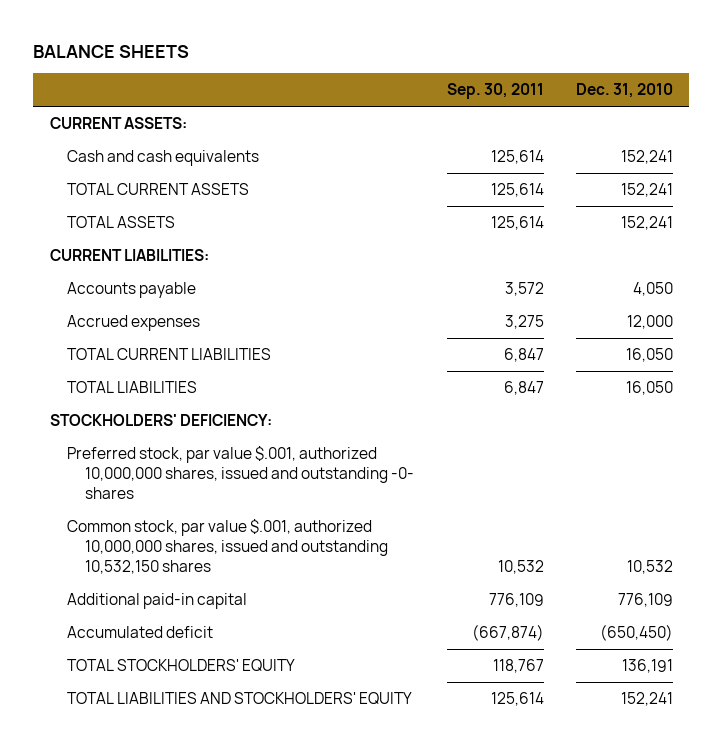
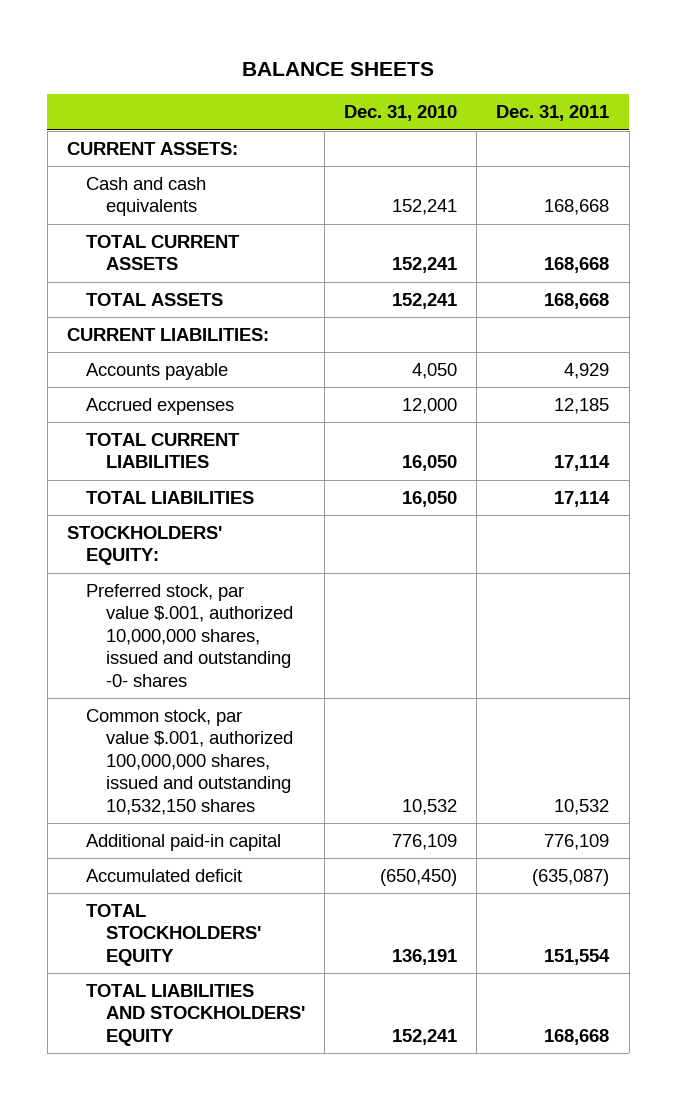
- | Sep. 30, 2011 | Dec. 31, 2010
+ | Dec. 31, 2010 | Dec. 31, 2011
- STOCKHOLDERS' DEFICIENCY:
+ STOCKHOLDERS' EQUITY:
- Common stock, par value $.001, authorized 10,000,000 shares, issued and outstanding 10,532,150 shares | 10,532 | 10,532
+ Common stock, par value $.001, authorized 100,000,000 shares, issued and outstanding 10,532,150 shares | 10,532 | 10,532

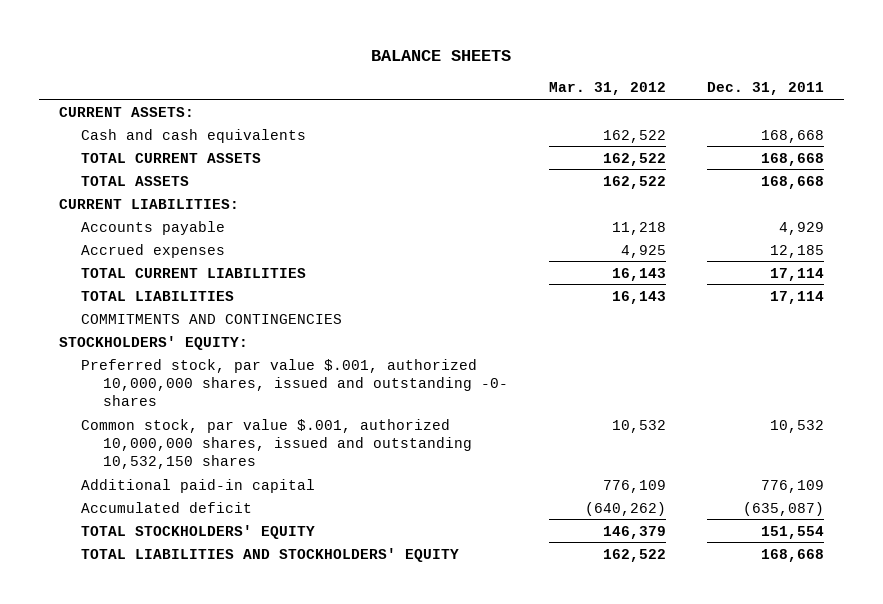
- | Dec. 31, 2010 | Dec. 31, 2011
+ | Mar. 31, 2012 | Dec. 31, 2011
+ COMMITMENTS AND CONTINGENCIES
- Common stock, par value $.001, authorized 100,000,000 shares, issued and outstanding 10,532,150 shares | 10,532 | 10,532
+ Common stock, par value $.001, authorized 10,000,000 shares, issued and outstanding 10,532,150 shares | 10,532 | 10,532

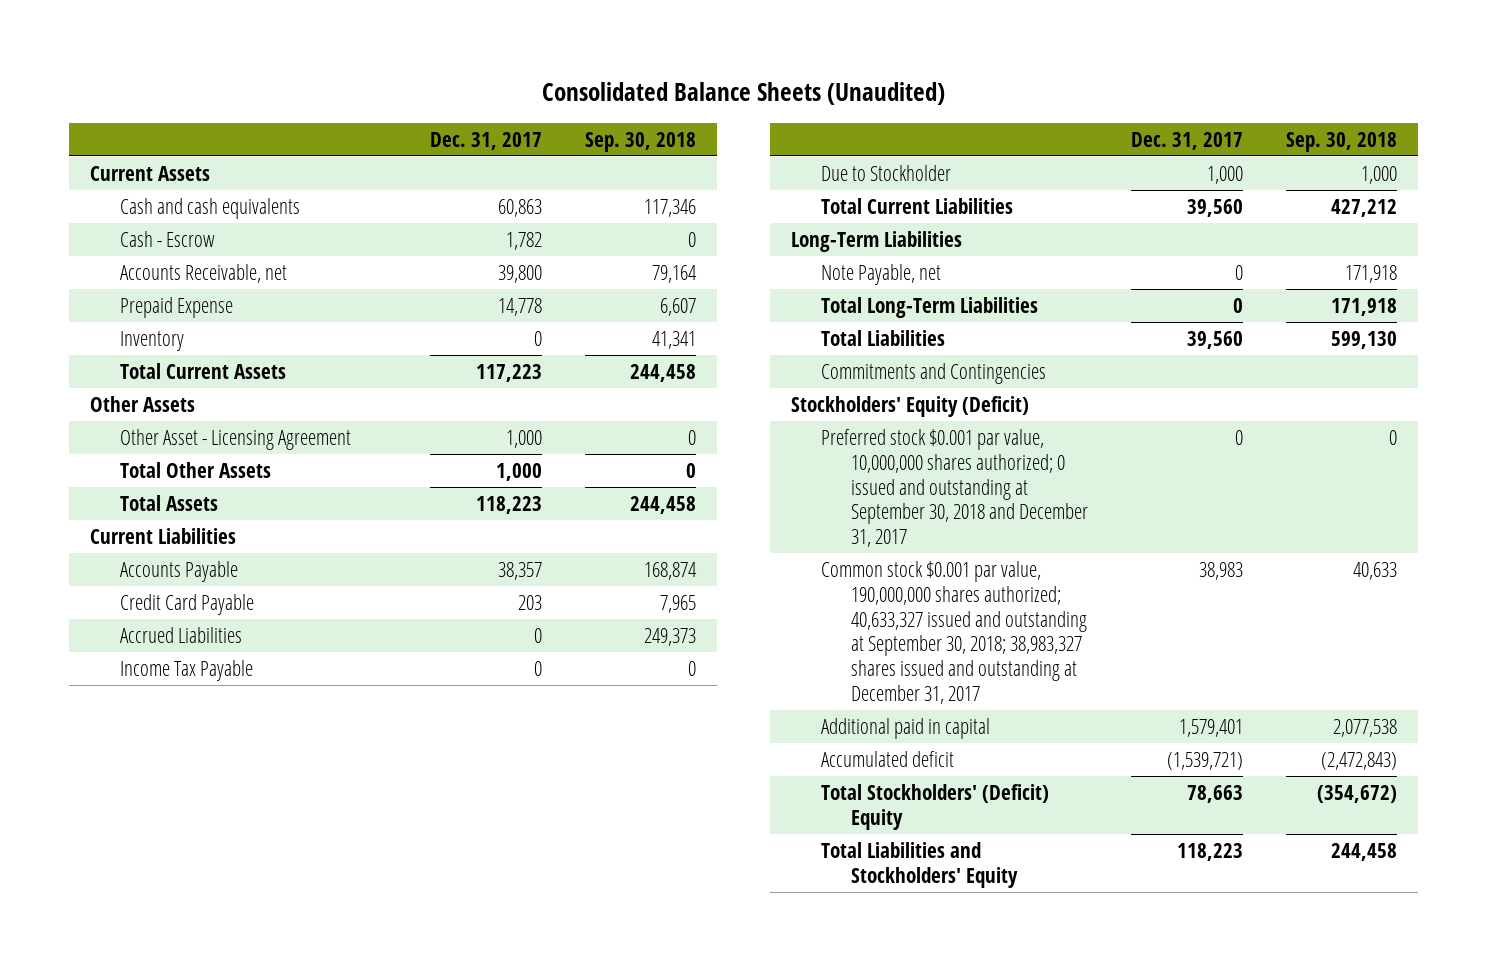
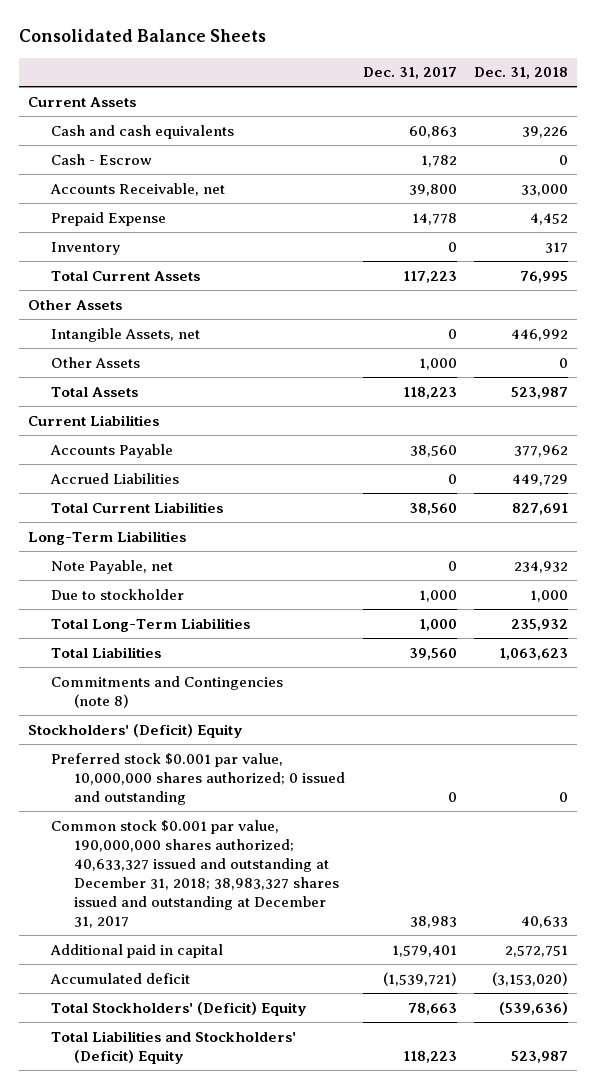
- Consolidated Balance Sheets (Unaudited)
+ Consolidated Balance Sheets
- | Dec. 31, 2017 | Sep. 30, 2018
+ | Dec. 31, 2017 | Dec. 31, 2018
- Other Asset - Licensing Agreement | 1,000 | 0
- Total Other Assets | 1,000 | 0
+ Intangible Assets, net | 0 | 446,992
+ Other Assets | 1,000 | 0
- Accounts Payable | 38,357 | 168,874
- Credit Card Payable | 203 | 7,965
+ Accounts Payable | 38,560 | 377,962
- Income Tax Payable | 0 | 0
- Due to Stockholder | 1,000 | 1,000
- Total Current Liabilities | 39,560 | 427,212
+ Total Current Liabilities | 38,560 | 827,691
- Total Long-Term Liabilities | 0 | 171,918
+ Due to stockholder | 1,000 | 1,000
+ Total Long-Term Liabilities | 1,000 | 235,932
- Commitments and Contingencies
- Stockholders' Equity (Deficit)
- Preferred stock $0.001 par value, 10,000,000 shares authorized; 0 issued and outstanding at September 30, 2018 and December 31, 2017 | 0 | 0
- Common stock $0.001 par value, 190,000,000 shares authorized; 40,633,327 issued and outstanding at September 30, 2018; 38,983,327 shares issued and outstanding at December 31, 2017 | 38,983 | 40,633
+ Commitments and Contingencies (note 8)
+ Stockholders' (Deficit) Equity
+ Preferred stock $0.001 par value, 10,000,000 shares authorized; 0 issued and outstanding | 0 | 0
+ Common stock $0.001 par value, 190,000,000 shares authorized; 40,633,327 issued and outstanding at December 31, 2018; 38,983,327 shares issued and outstanding at December 31, 2017 | 38,983 | 40,633
- Total Liabilities and Stockholders' Equity | 118,223 | 244,458
+ Total Liabilities and Stockholders' (Deficit) Equity | 118,223 | 523,987

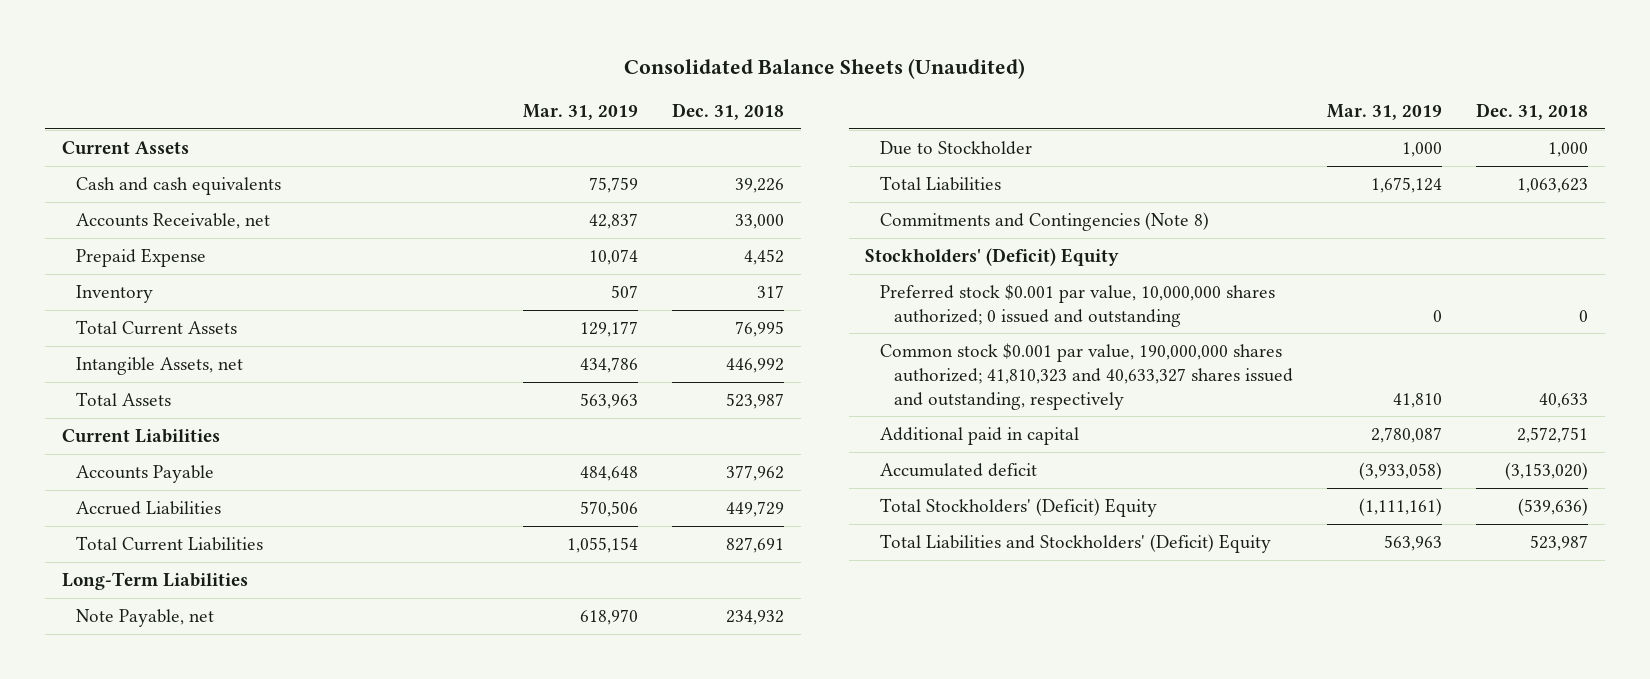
- Consolidated Balance Sheets
+ Consolidated Balance Sheets (Unaudited)
- | Dec. 31, 2017 | Dec. 31, 2018
+ | Mar. 31, 2019 | Dec. 31, 2018
- Cash - Escrow | 1,782 | 0
- Other Assets
- Other Assets | 1,000 | 0
- Due to stockholder | 1,000 | 1,000
- Total Long-Term Liabilities | 1,000 | 235,932
+ Due to Stockholder | 1,000 | 1,000
- Commitments and Contingencies (note 8)
+ Commitments and Contingencies (Note 8)
- Common stock $0.001 par value, 190,000,000 shares authorized; 40,633,327 issued and outstanding at December 31, 2018; 38,983,327 shares issued and outstanding at December 31, 2017 | 38,983 | 40,633
+ Common stock $0.001 par value, 190,000,000 shares authorized; 41,810,323 and 40,633,327 shares issued and outstanding, respectively | 41,810 | 40,633

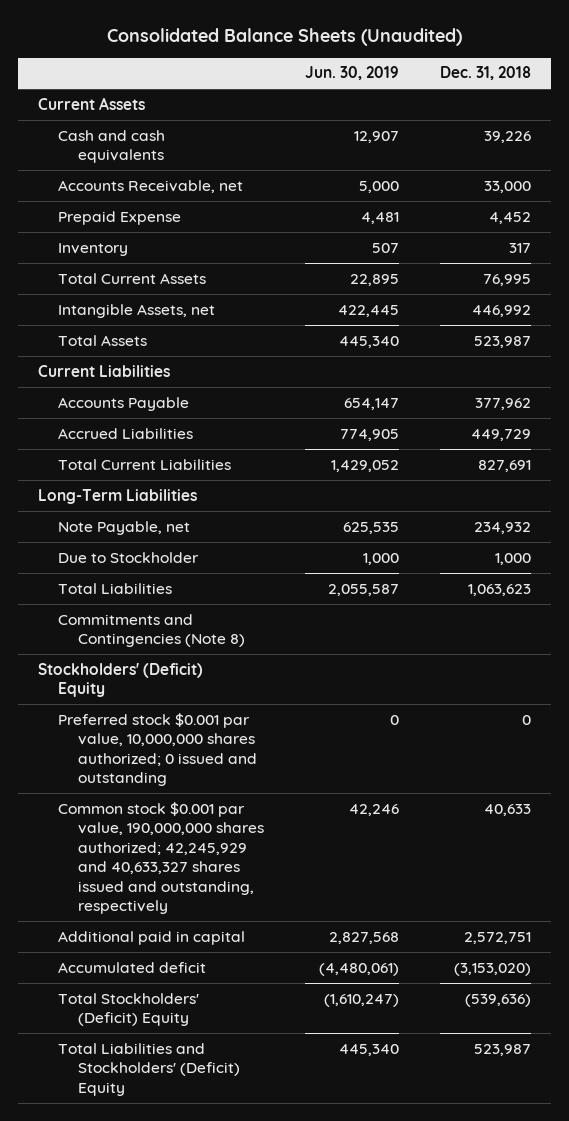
- | Mar. 31, 2019 | Dec. 31, 2018
+ | Jun. 30, 2019 | Dec. 31, 2018
- Common stock $0.001 par value, 190,000,000 shares authorized; 41,810,323 and 40,633,327 shares issued and outstanding, respectively | 41,810 | 40,633
+ Common stock $0.001 par value, 190,000,000 shares authorized; 42,245,929 and 40,633,327 shares issued and outstanding, respectively | 42,246 | 40,633

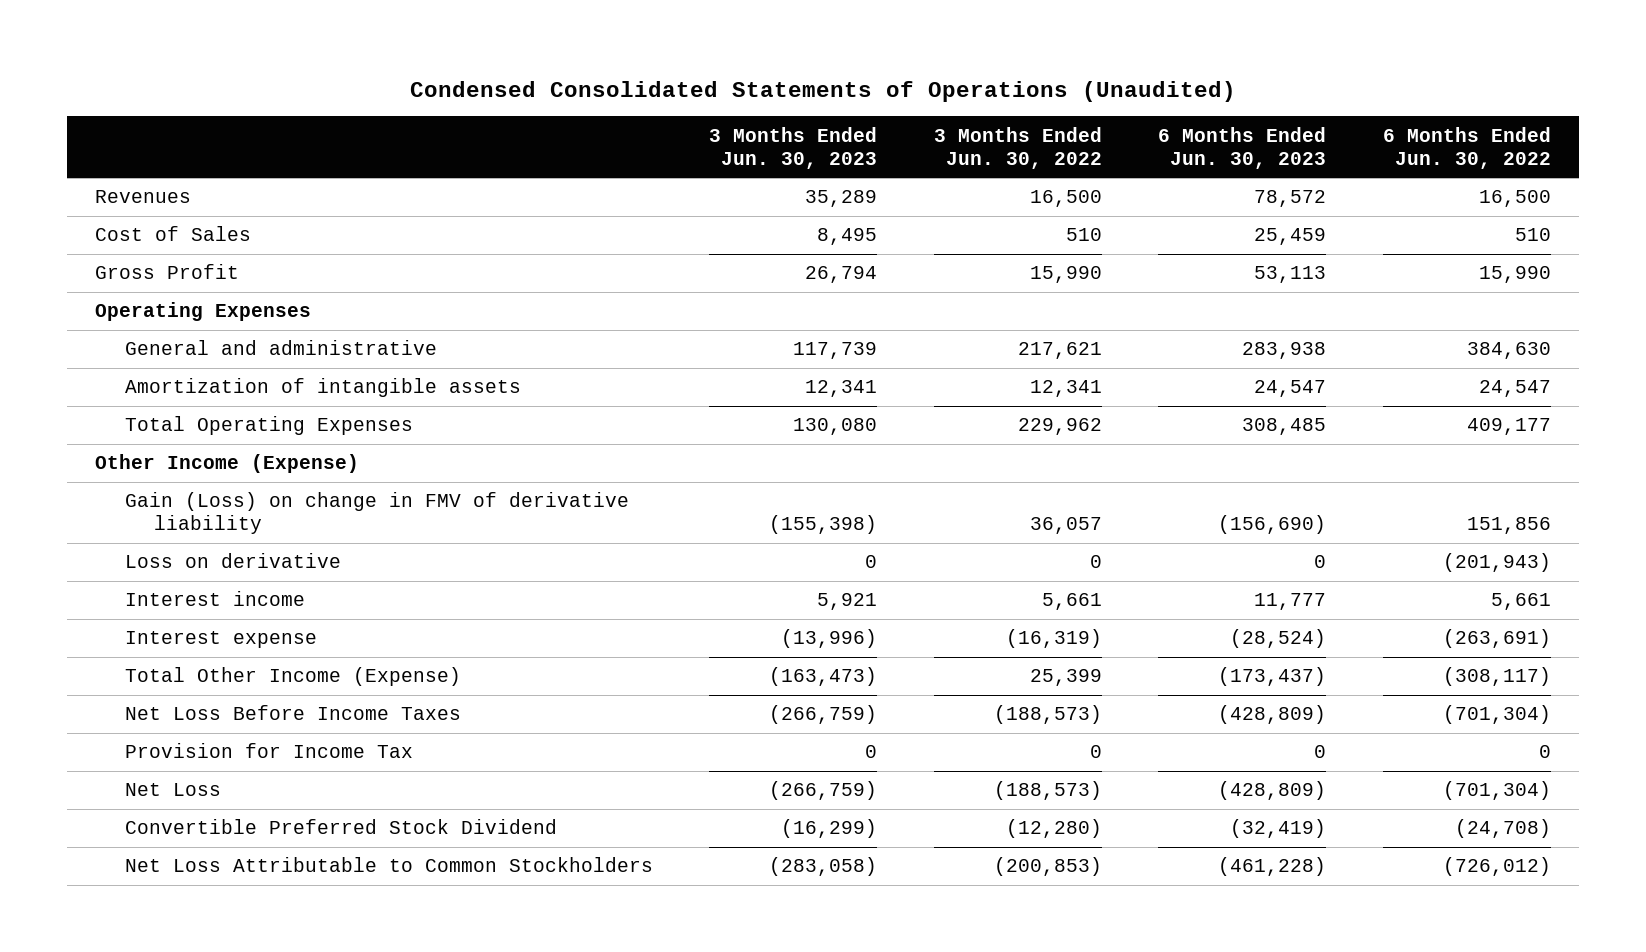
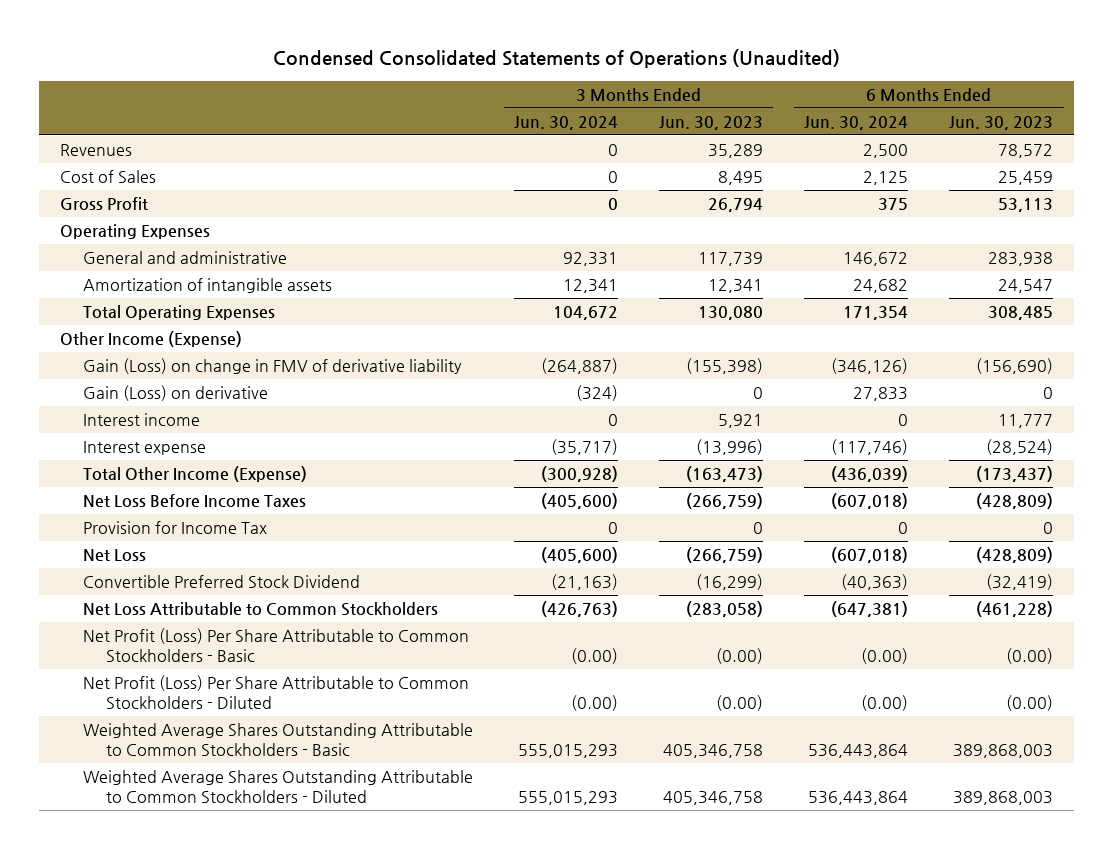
- | 3 Months Ended Jun. 30, 2023 | 3 Months Ended Jun. 30, 2022 | 6 Months Ended Jun. 30, 2023 | 6 Months Ended Jun. 30, 2022
+ | 3 Months Ended Jun. 30, 2024 | 3 Months Ended Jun. 30, 2023 | 6 Months Ended Jun. 30, 2024 | 6 Months Ended Jun. 30, 2023
- Loss on derivative | 0 | 0 | 0 | (201,943)
+ Gain (Loss) on derivative | (324) | 0 | 27,833 | 0
+ Net Profit (Loss) Per Share Attributable to Common Stockholders - Basic | (0.00) | (0.00) | (0.00) | (0.00)
+ Net Profit (Loss) Per Share Attributable to Common Stockholders - Diluted | (0.00) | (0.00) | (0.00) | (0.00)
+ Weighted Average Shares Outstanding Attributable to Common Stockholders - Basic | 555,015,293 | 405,346,758 | 536,443,864 | 389,868,003
+ Weighted Average Shares Outstanding Attributable to Common Stockholders - Diluted | 555,015,293 | 405,346,758 | 536,443,864 | 389,868,003

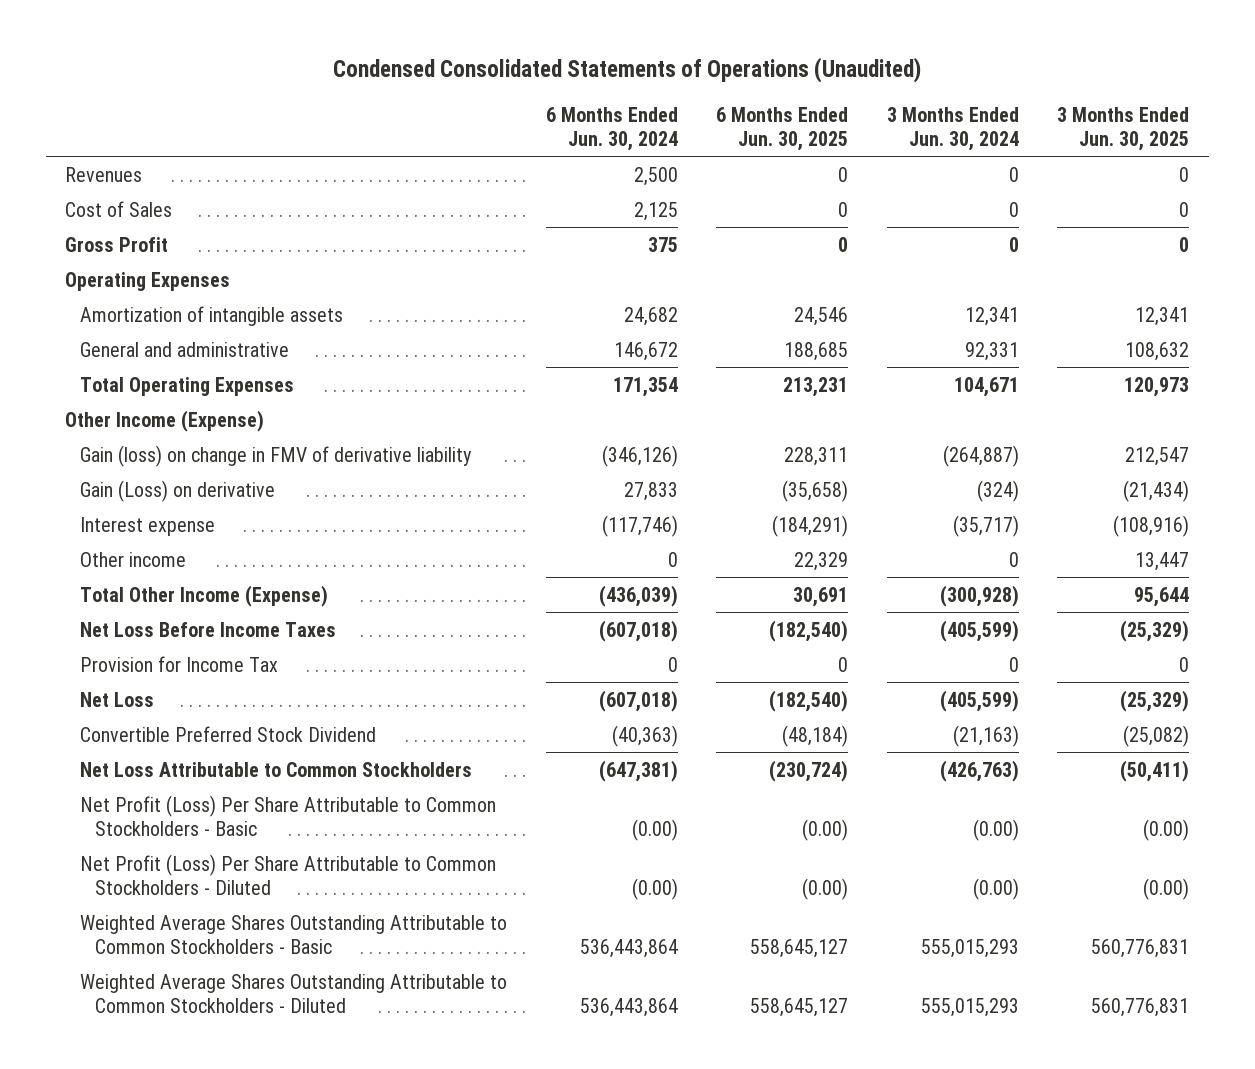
- | 3 Months Ended Jun. 30, 2024 | 3 Months Ended Jun. 30, 2023 | 6 Months Ended Jun. 30, 2024 | 6 Months Ended Jun. 30, 2023
+ | 6 Months Ended Jun. 30, 2024 | 6 Months Ended Jun. 30, 2025 | 3 Months Ended Jun. 30, 2024 | 3 Months Ended Jun. 30, 2025
- Total Operating Expenses | 104,672 | 130,080 | 171,354 | 308,485
moved down: General and administrative | 146,672 | 188,685 | 92,331 | 108,632
+ Total Operating Expenses | 171,354 | 213,231 | 104,671 | 120,973
- Gain (Loss) on change in FMV of derivative liability | (264,887) | (155,398) | (346,126) | (156,690)
+ Gain (loss) on change in FMV of derivative liability | (346,126) | 228,311 | (264,887) | 212,547
- Interest income | 0 | 5,921 | 0 | 11,777
+ Other income | 0 | 22,329 | 0 | 13,447
- Net Loss Before Income Taxes | (405,600) | (266,759) | (607,018) | (428,809)
+ Net Loss Before Income Taxes | (607,018) | (182,540) | (405,599) | (25,329)
- Net Loss | (405,600) | (266,759) | (607,018) | (428,809)
+ Net Loss | (607,018) | (182,540) | (405,599) | (25,329)

